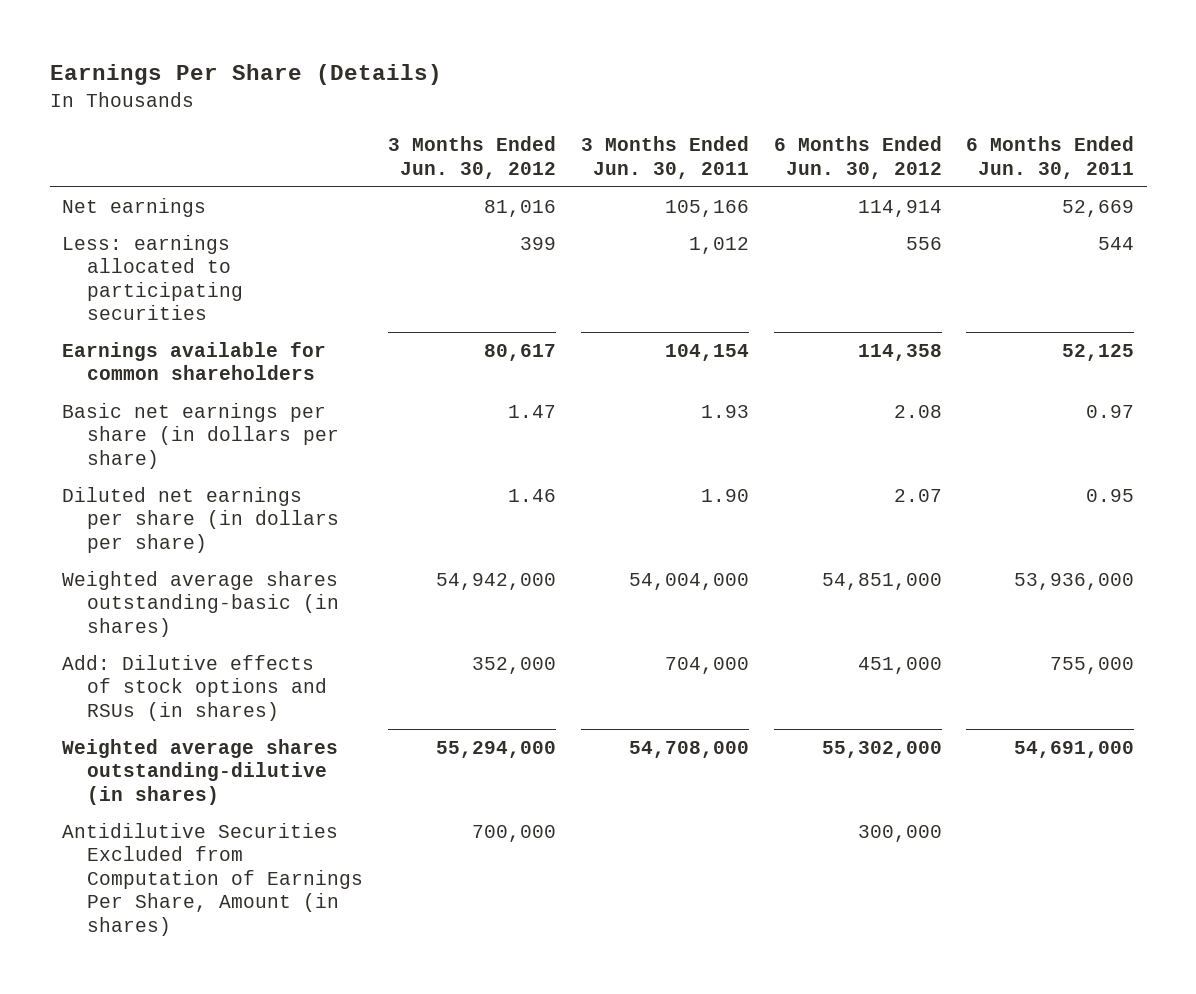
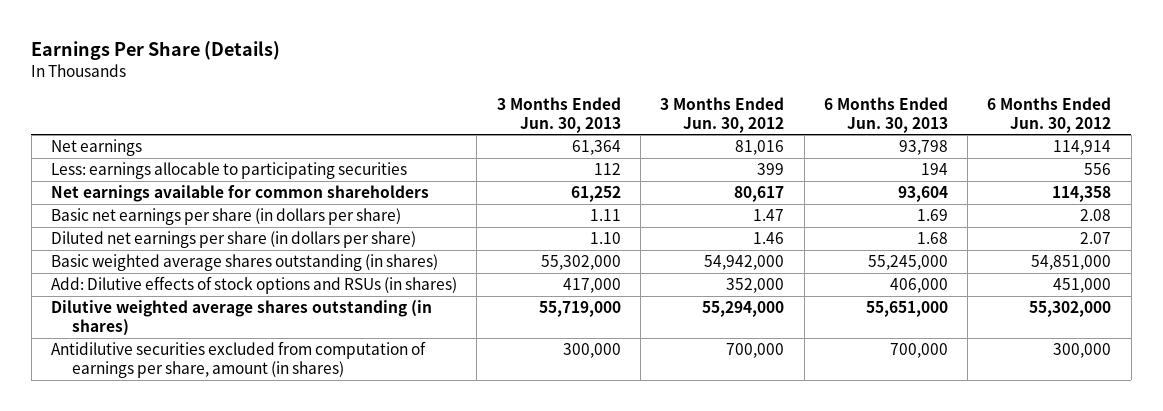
- | 3 Months Ended Jun. 30, 2012 | 3 Months Ended Jun. 30, 2011 | 6 Months Ended Jun. 30, 2012 | 6 Months Ended Jun. 30, 2011
+ | 3 Months Ended Jun. 30, 2013 | 3 Months Ended Jun. 30, 2012 | 6 Months Ended Jun. 30, 2013 | 6 Months Ended Jun. 30, 2012
- Less: earnings allocated to participating securities | 399 | 1,012 | 556 | 544
- Earnings available for common shareholders | 80,617 | 104,154 | 114,358 | 52,125
+ Less: earnings allocable to participating securities | 112 | 399 | 194 | 556
+ Net earnings available for common shareholders | 61,252 | 80,617 | 93,604 | 114,358
- Weighted average shares outstanding-basic (in shares) | 54,942,000 | 54,004,000 | 54,851,000 | 53,936,000
+ Basic weighted average shares outstanding (in shares) | 55,302,000 | 54,942,000 | 55,245,000 | 54,851,000
- Weighted average shares outstanding-dilutive (in shares) | 55,294,000 | 54,708,000 | 55,302,000 | 54,691,000
- Antidilutive Securities Excluded from Computation of Earnings Per Share, Amount (in shares) | 700,000 | | 300,000 |
+ Dilutive weighted average shares outstanding (in shares) | 55,719,000 | 55,294,000 | 55,651,000 | 55,302,000
+ Antidilutive securities excluded from computation of earnings per share, amount (in shares) | 300,000 | 700,000 | 700,000 | 300,000

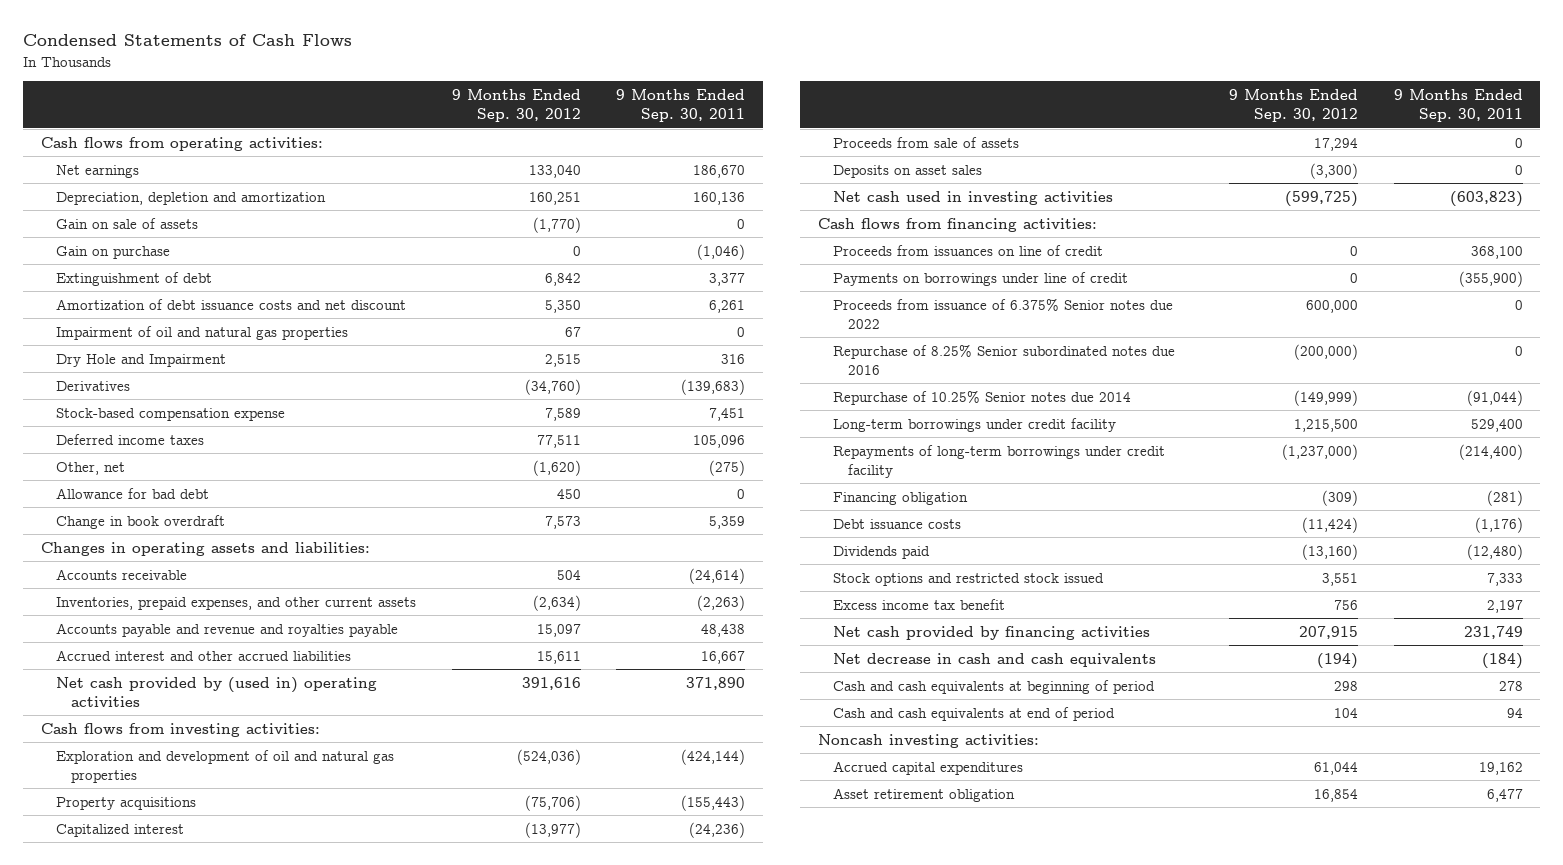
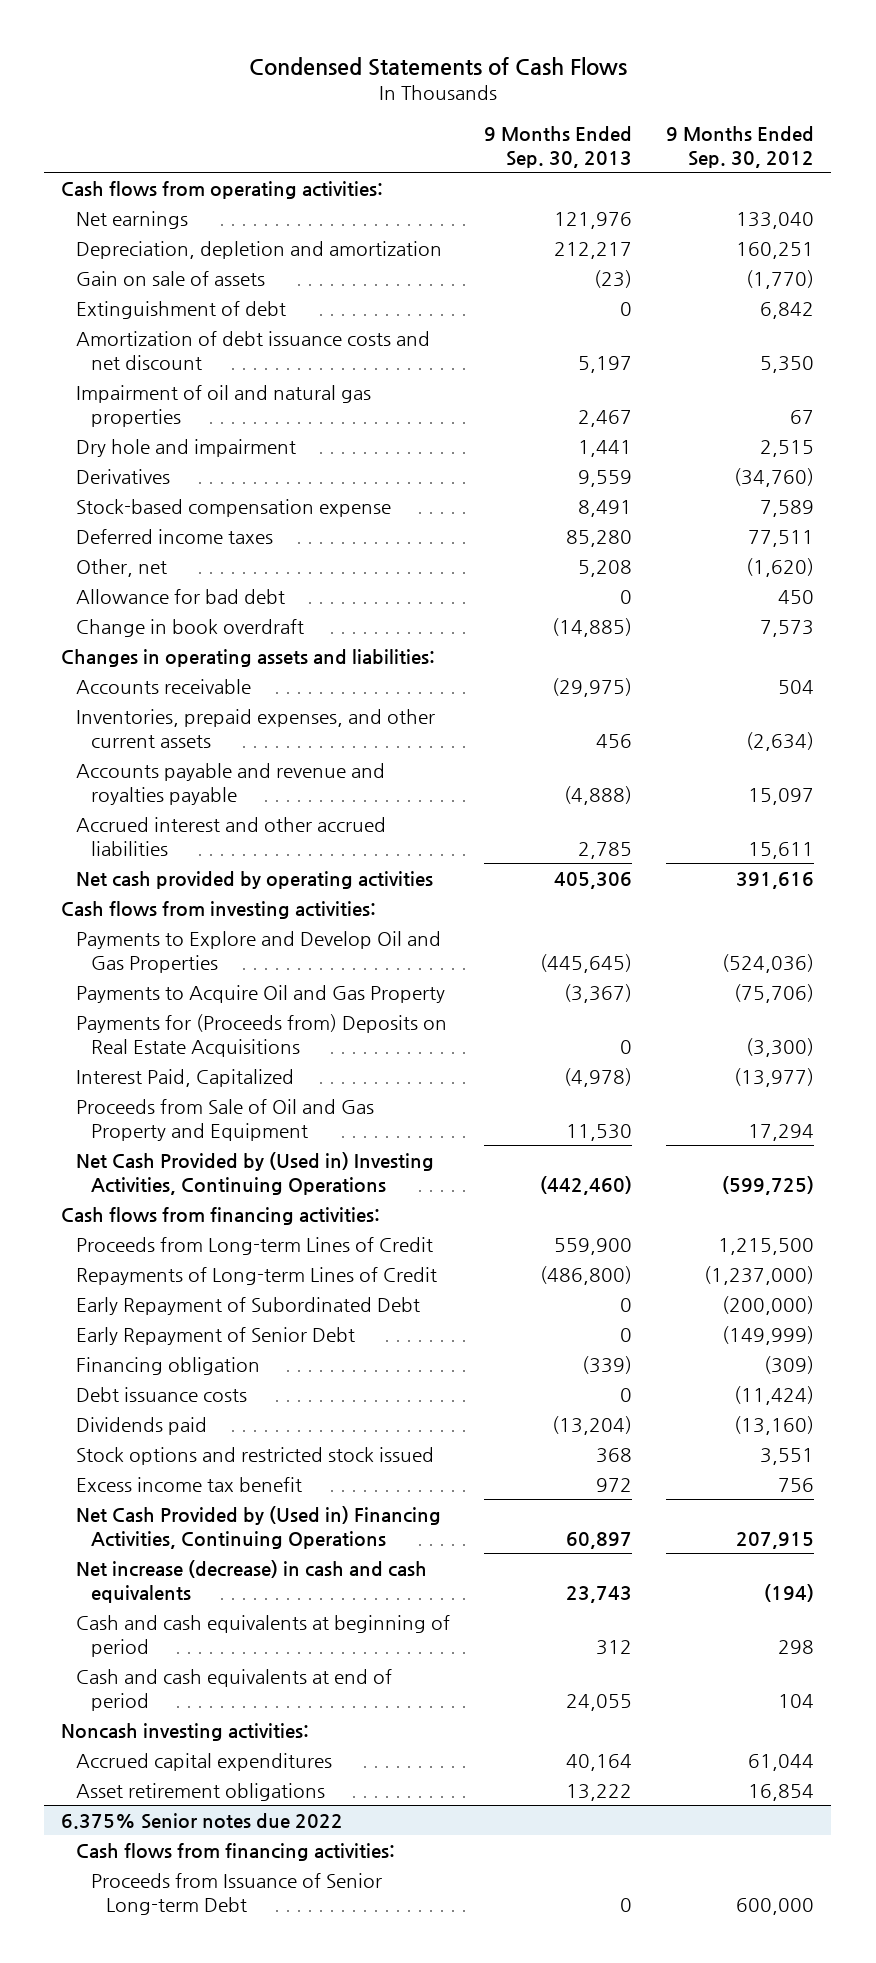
- | 9 Months Ended Sep. 30, 2012 | 9 Months Ended Sep. 30, 2011
+ | 9 Months Ended Sep. 30, 2013 | 9 Months Ended Sep. 30, 2012
- Gain on purchase | 0 | (1,046)
- Dry Hole and Impairment | 2,515 | 316
+ Dry hole and impairment | 1,441 | 2,515
- Net cash provided by (used in) operating activities | 391,616 | 371,890
+ Net cash provided by operating activities | 405,306 | 391,616
- Exploration and development of oil and natural gas properties | (524,036) | (424,144)
- Property acquisitions | (75,706) | (155,443)
- Capitalized interest | (13,977) | (24,236)
- Proceeds from sale of assets | 17,294 | 0
- Deposits on asset sales | (3,300) | 0
- Net cash used in investing activities | (599,725) | (603,823)
+ Payments to Explore and Develop Oil and Gas Properties | (445,645) | (524,036)
+ Payments to Acquire Oil and Gas Property | (3,367) | (75,706)
+ Payments for (Proceeds from) Deposits on Real Estate Acquisitions | 0 | (3,300)
+ Interest Paid, Capitalized | (4,978) | (13,977)
+ Proceeds from Sale of Oil and Gas Property and Equipment | 11,530 | 17,294
+ Net Cash Provided by (Used in) Investing Activities, Continuing Operations | (442,460) | (599,725)
- Proceeds from issuances on line of credit | 0 | 368,100
- Payments on borrowings under line of credit | 0 | (355,900)
- Proceeds from issuance of 6.375% Senior notes due 2022 | 600,000 | 0
- Repurchase of 8.25% Senior subordinated notes due 2016 | (200,000) | 0
- Repurchase of 10.25% Senior notes due 2014 | (149,999) | (91,044)
- Long-term borrowings under credit facility | 1,215,500 | 529,400
- Repayments of long-term borrowings under credit facility | (1,237,000) | (214,400)
+ Proceeds from Long-term Lines of Credit | 559,900 | 1,215,500
+ Repayments of Long-term Lines of Credit | (486,800) | (1,237,000)
+ Early Repayment of Subordinated Debt | 0 | (200,000)
+ Early Repayment of Senior Debt | 0 | (149,999)
- Net cash provided by financing activities | 207,915 | 231,749
- Net decrease in cash and cash equivalents | (194) | (184)
+ Net Cash Provided by (Used in) Financing Activities, Continuing Operations | 60,897 | 207,915
+ Net increase (decrease) in cash and cash equivalents | 23,743 | (194)
- Asset retirement obligation | 16,854 | 6,477
+ Asset retirement obligations | 13,222 | 16,854
+ 6.375% Senior notes due 2022
+ Cash flows from financing activities:
+ Proceeds from Issuance of Senior Long-term Debt | 0 | 600,000

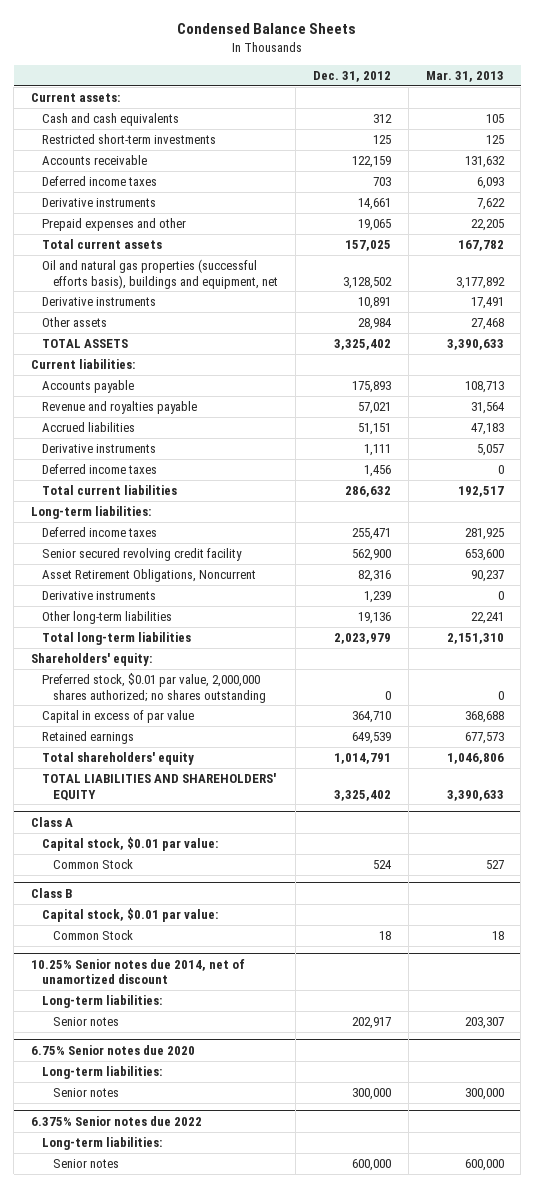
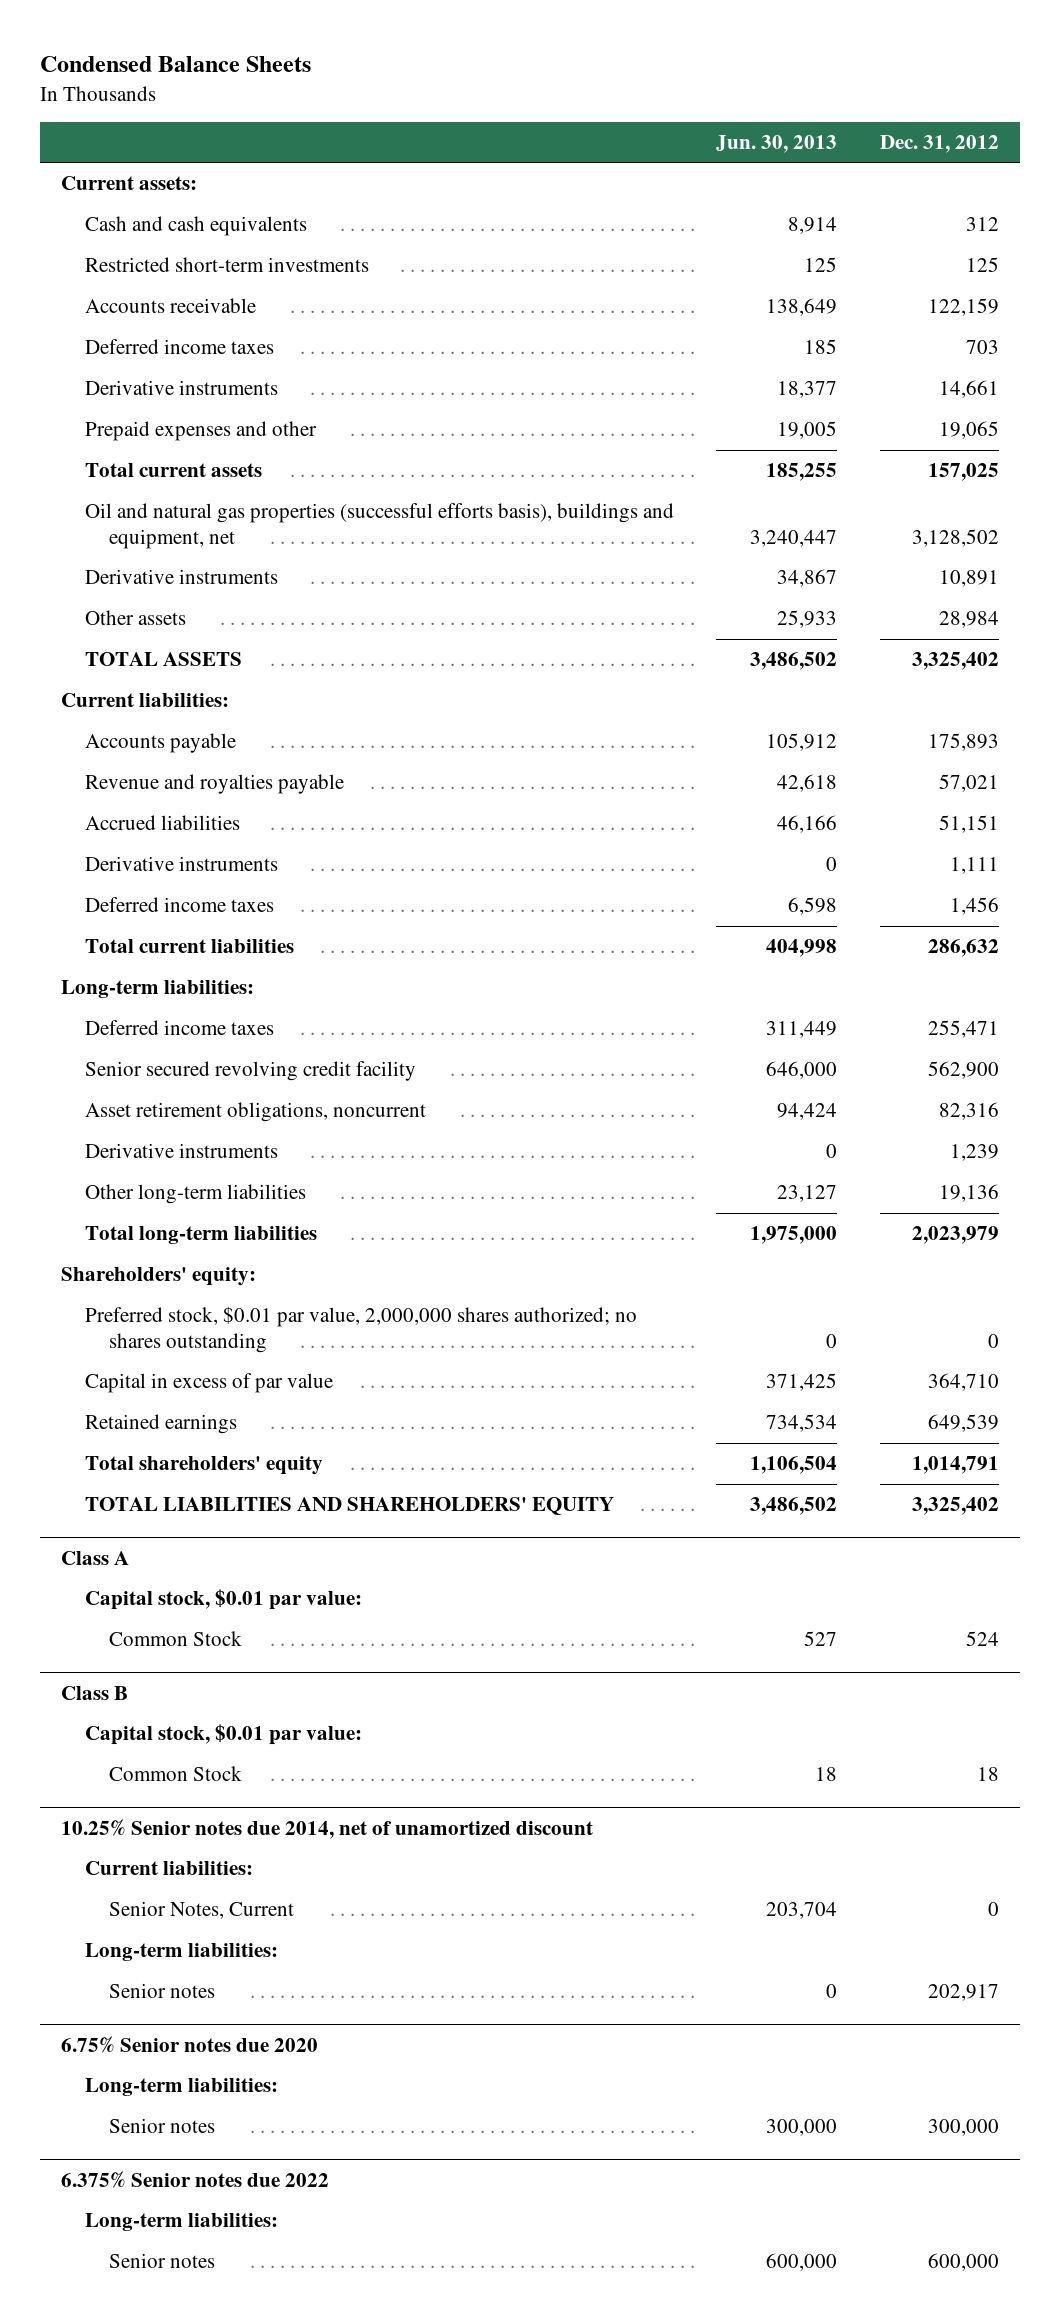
- | Dec. 31, 2012 | Mar. 31, 2013
+ | Jun. 30, 2013 | Dec. 31, 2012
- Asset Retirement Obligations, Noncurrent | 82,316 | 90,237
+ Asset retirement obligations, noncurrent | 94,424 | 82,316
@ 10.25% Senior notes due 2014, net of unamortized discount
+ Current liabilities:
+ Senior Notes, Current | 203,704 | 0

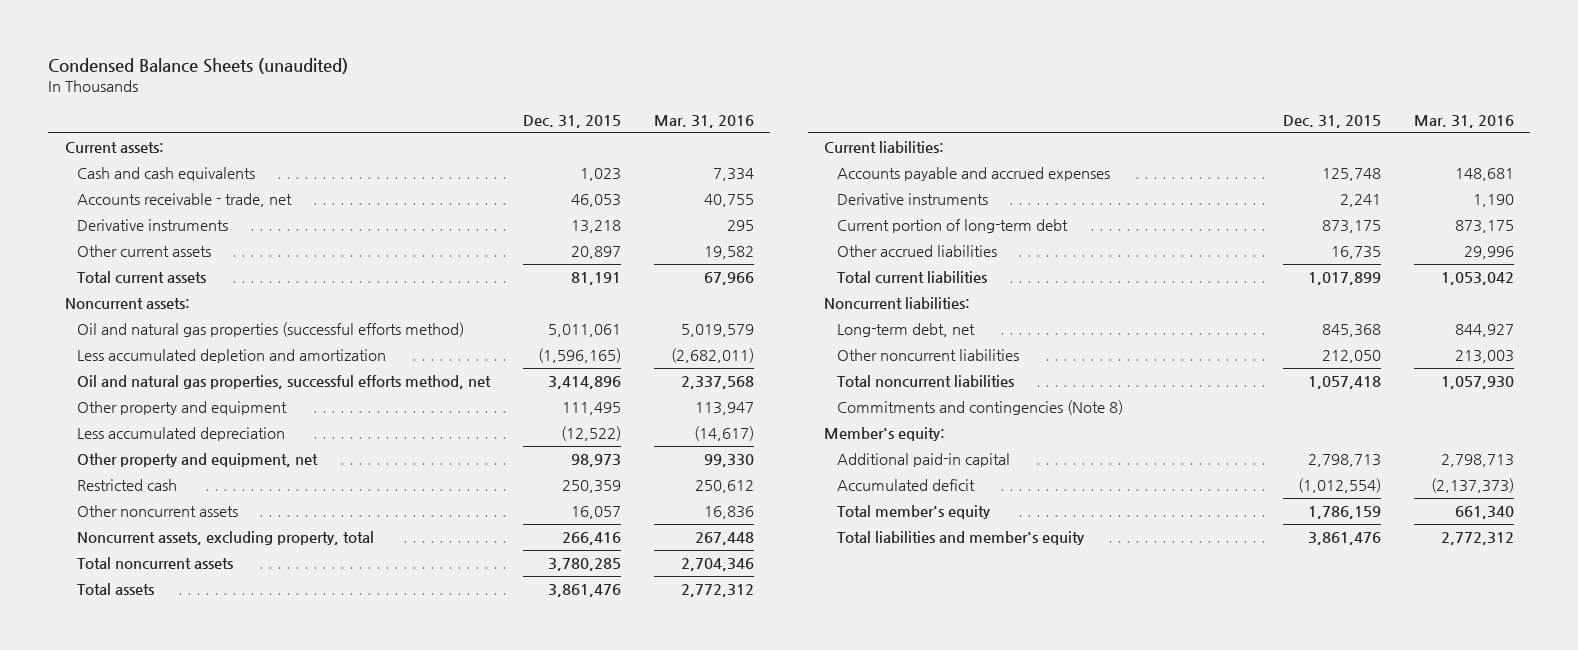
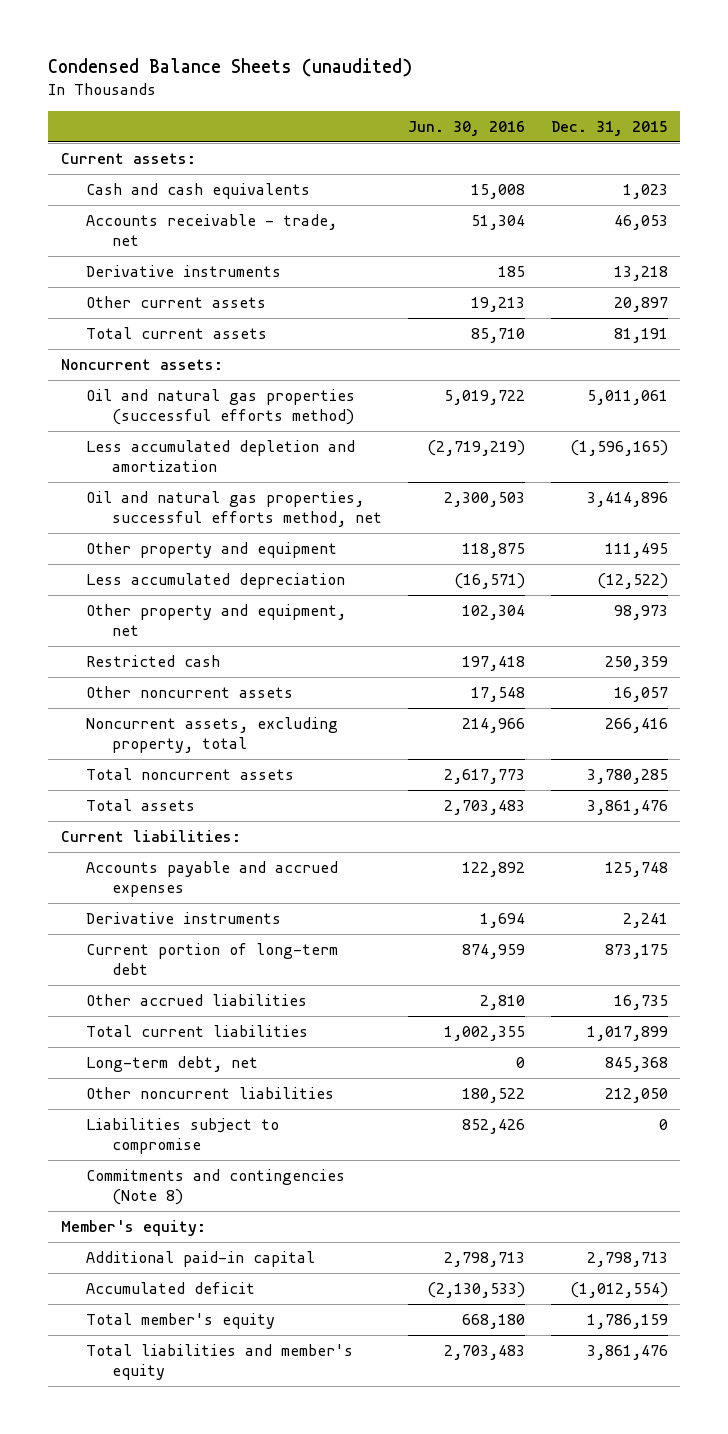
- | Dec. 31, 2015 | Mar. 31, 2016
+ | Jun. 30, 2016 | Dec. 31, 2015
- Noncurrent liabilities:
- Total noncurrent liabilities | 1,057,418 | 1,057,930
+ Liabilities subject to compromise | 852,426 | 0

